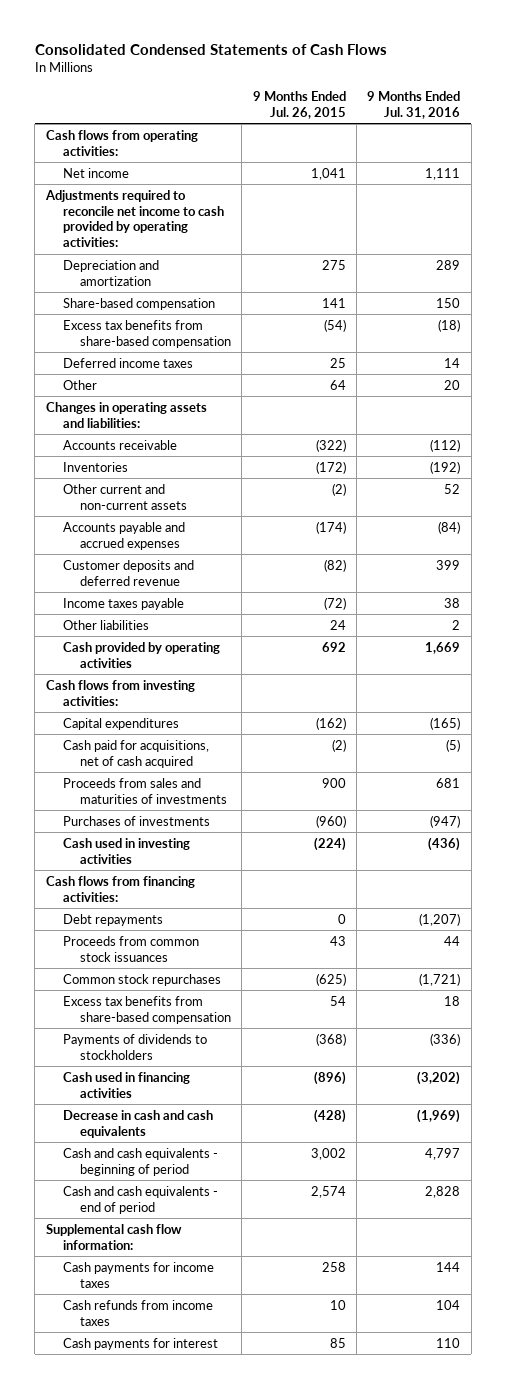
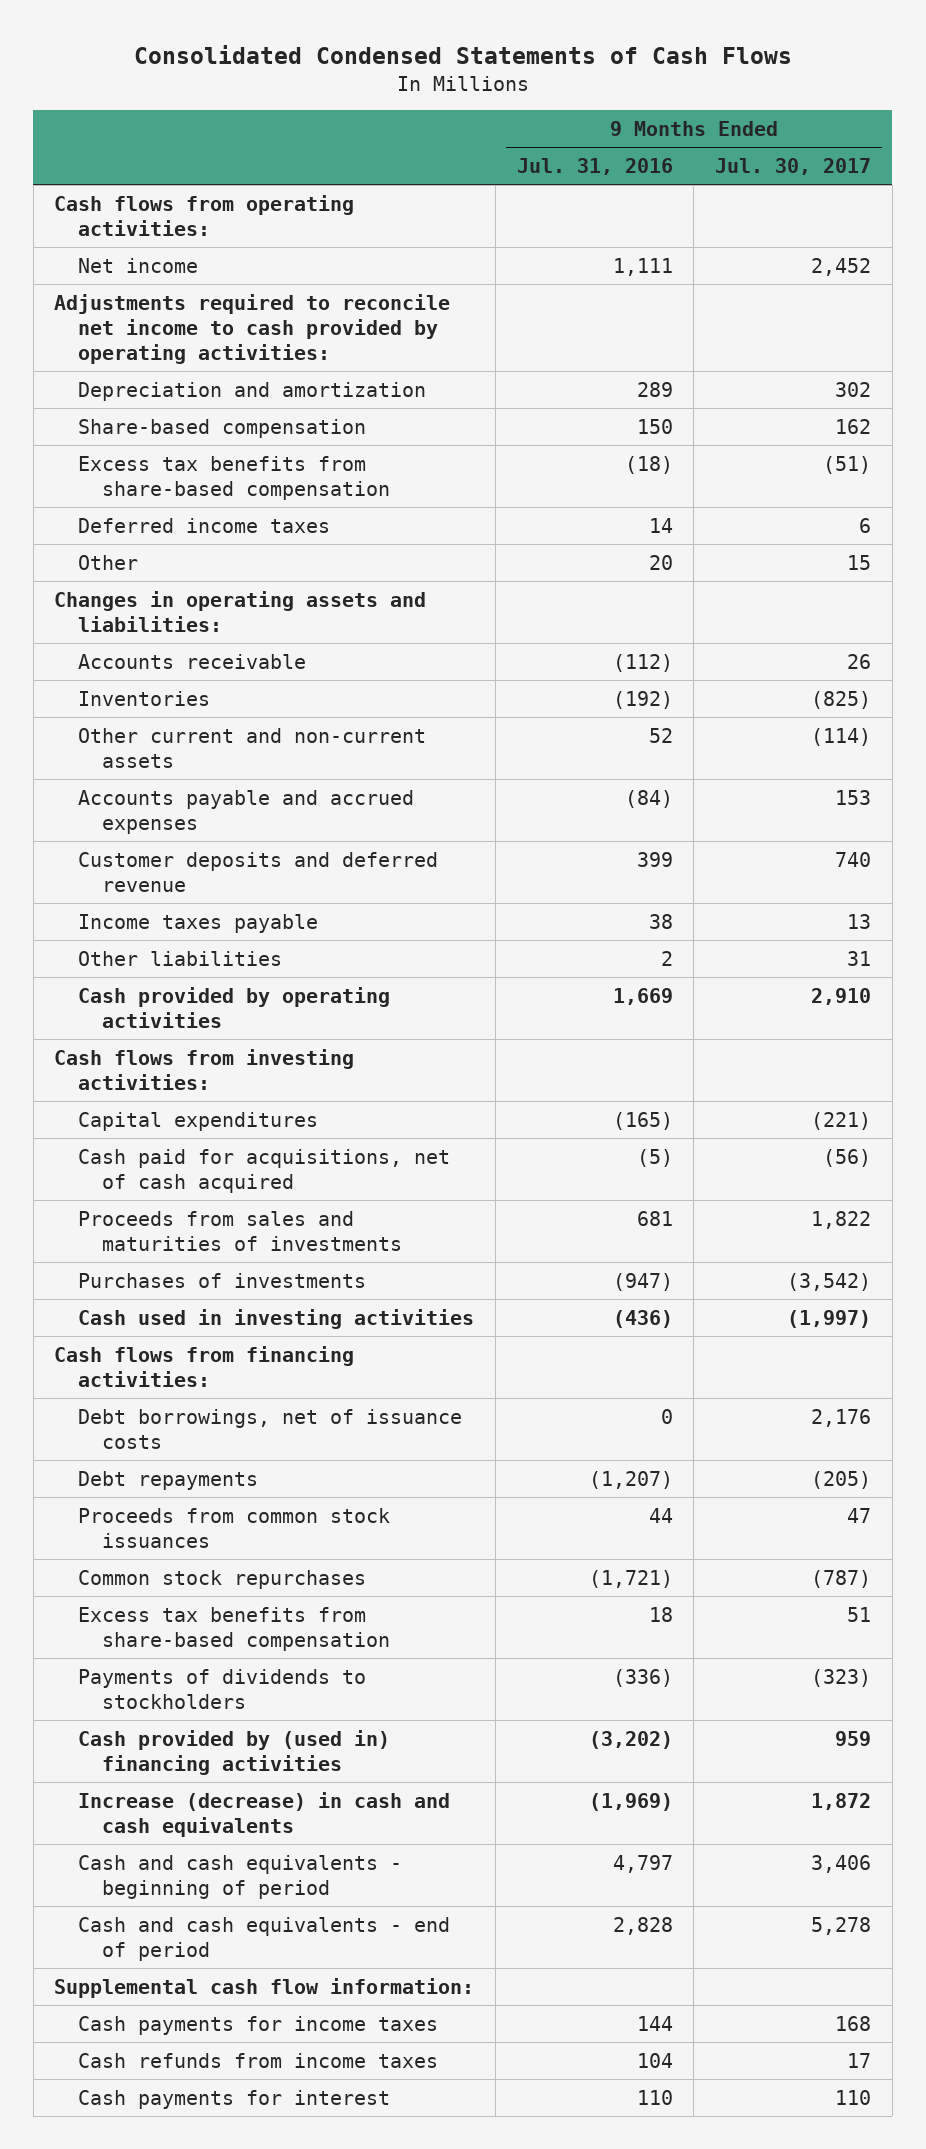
- | 9 Months Ended Jul. 26, 2015 | 9 Months Ended Jul. 31, 2016
+ | 9 Months Ended Jul. 31, 2016 | 9 Months Ended Jul. 30, 2017
+ Debt borrowings, net of issuance costs | 0 | 2,176
- Cash used in financing activities | (896) | (3,202)
- Decrease in cash and cash equivalents | (428) | (1,969)
+ Cash provided by (used in) financing activities | (3,202) | 959
+ Increase (decrease) in cash and cash equivalents | (1,969) | 1,872

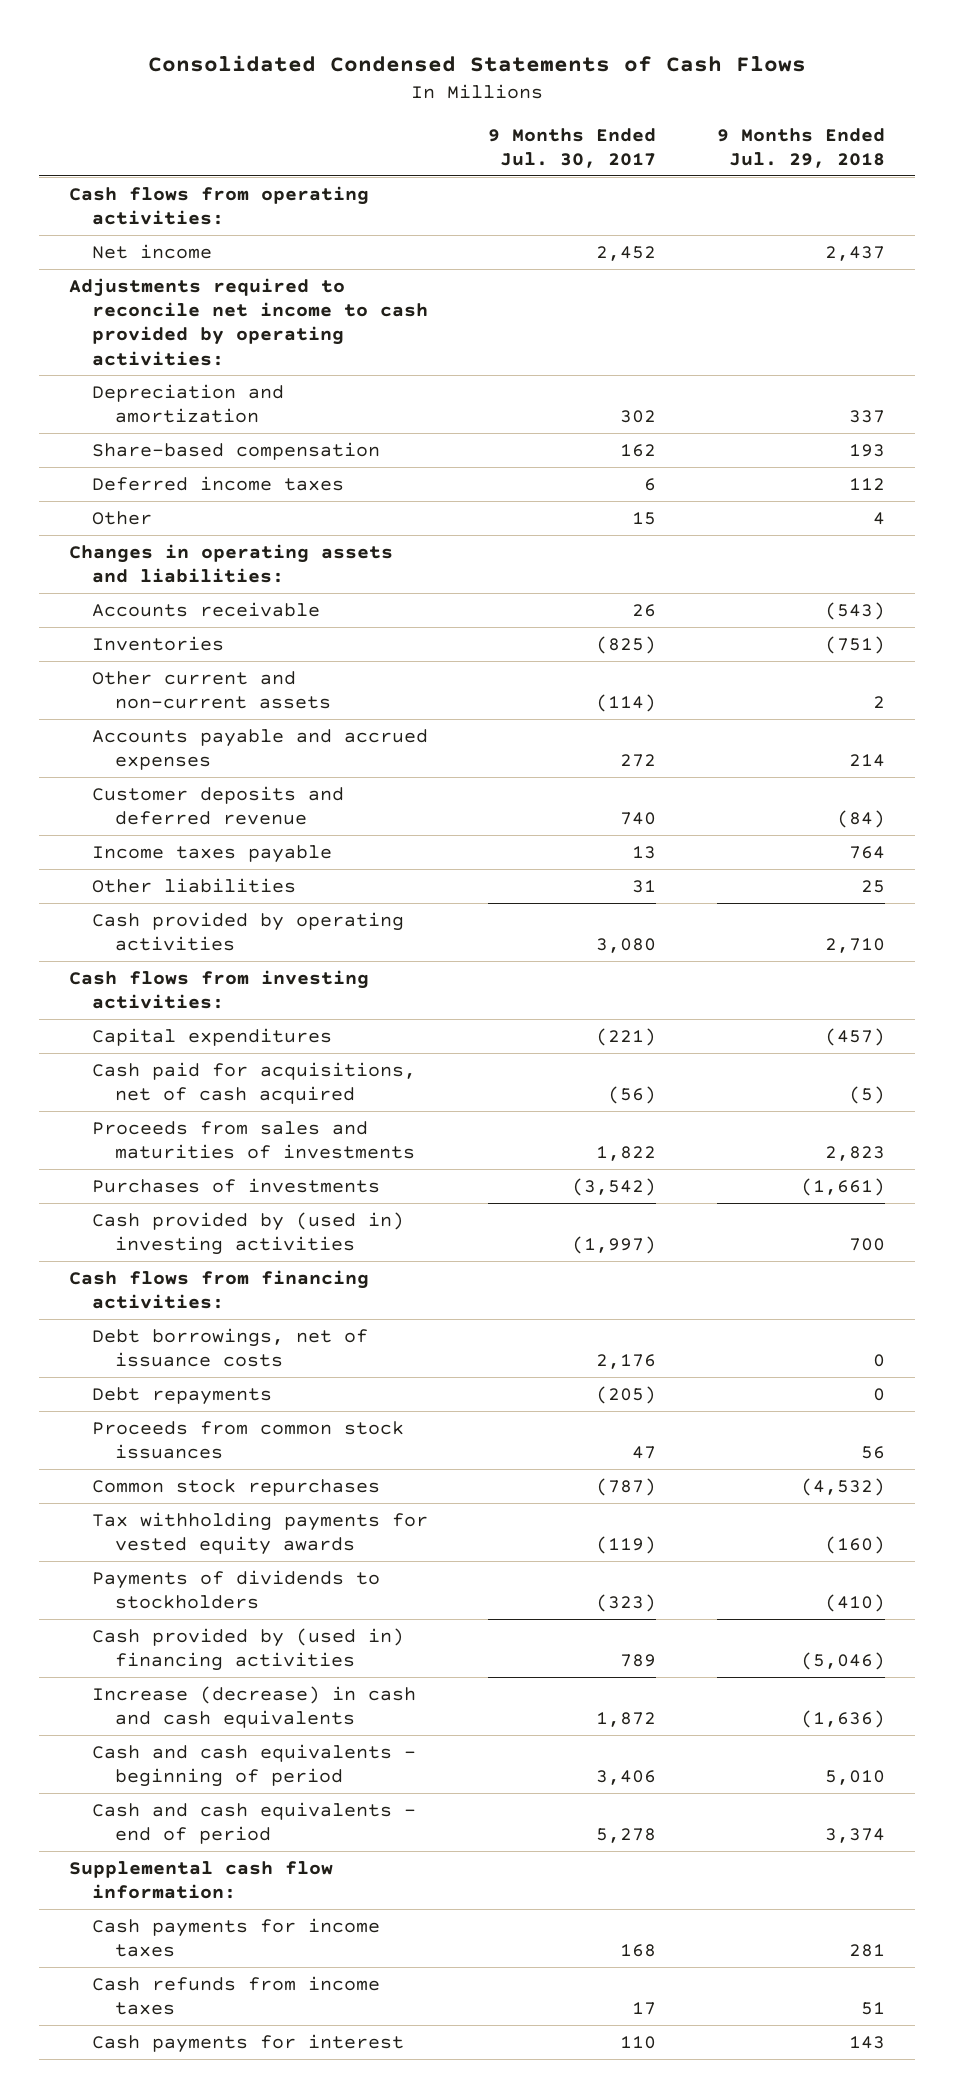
- | 9 Months Ended Jul. 31, 2016 | 9 Months Ended Jul. 30, 2017
+ | 9 Months Ended Jul. 30, 2017 | 9 Months Ended Jul. 29, 2018
- Excess tax benefits from share-based compensation | (18) | (51)
- Accounts payable and accrued expenses | (84) | 153
+ Accounts payable and accrued expenses | 272 | 214
- Cash provided by operating activities | 1,669 | 2,910
+ Cash provided by operating activities | 3,080 | 2,710
- Cash used in investing activities | (436) | (1,997)
+ Cash provided by (used in) investing activities | (1,997) | 700
- Excess tax benefits from share-based compensation | 18 | 51
+ Tax withholding payments for vested equity awards | (119) | (160)
- Cash provided by (used in) financing activities | (3,202) | 959
+ Cash provided by (used in) financing activities | 789 | (5,046)

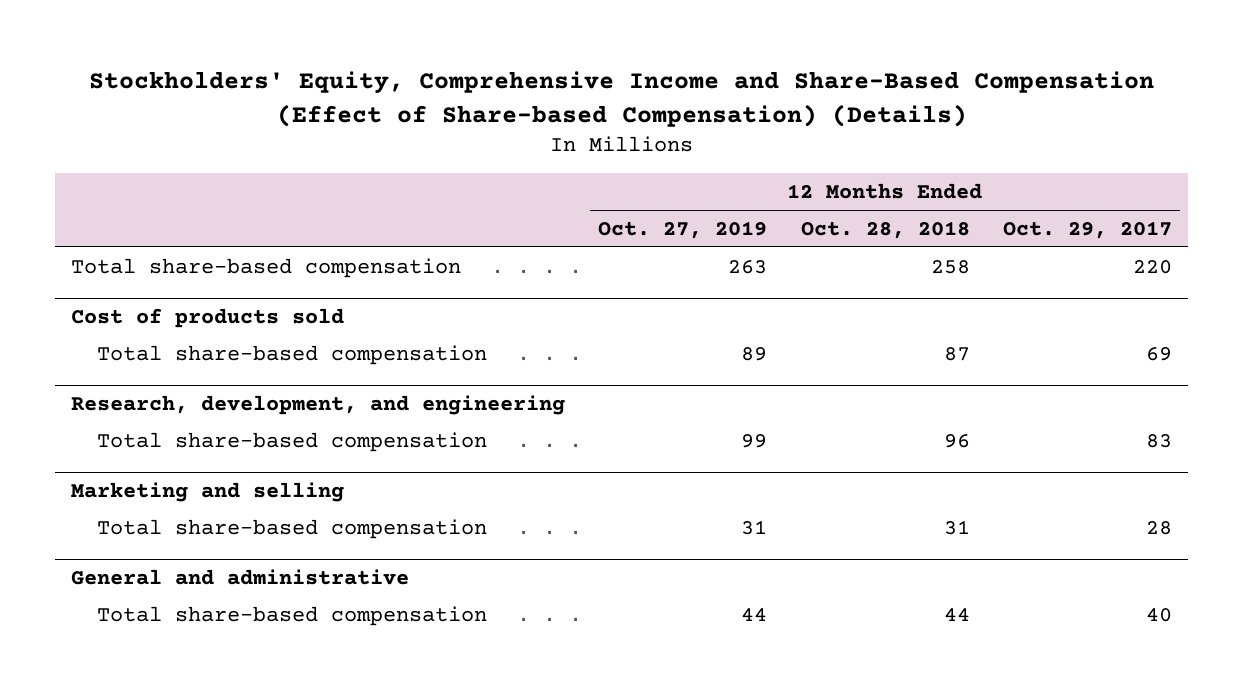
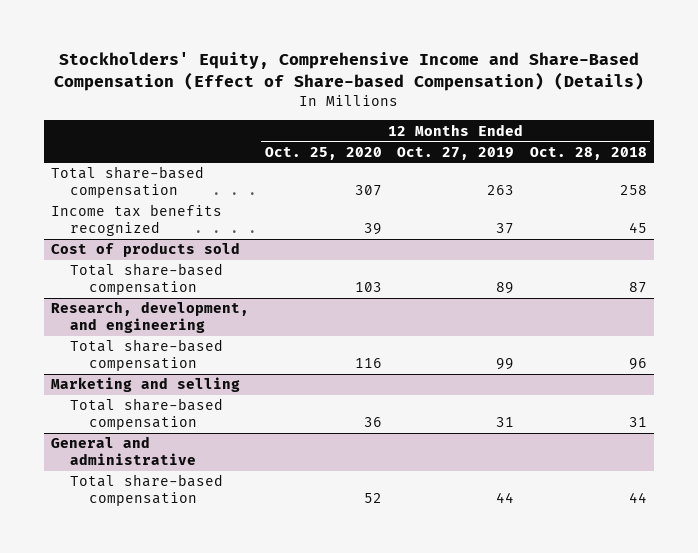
- | 12 Months Ended Oct. 27, 2019 | 12 Months Ended Oct. 28, 2018 | 12 Months Ended Oct. 29, 2017
+ | 12 Months Ended Oct. 25, 2020 | 12 Months Ended Oct. 27, 2019 | 12 Months Ended Oct. 28, 2018
+ Income tax benefits recognized | 39 | 37 | 45

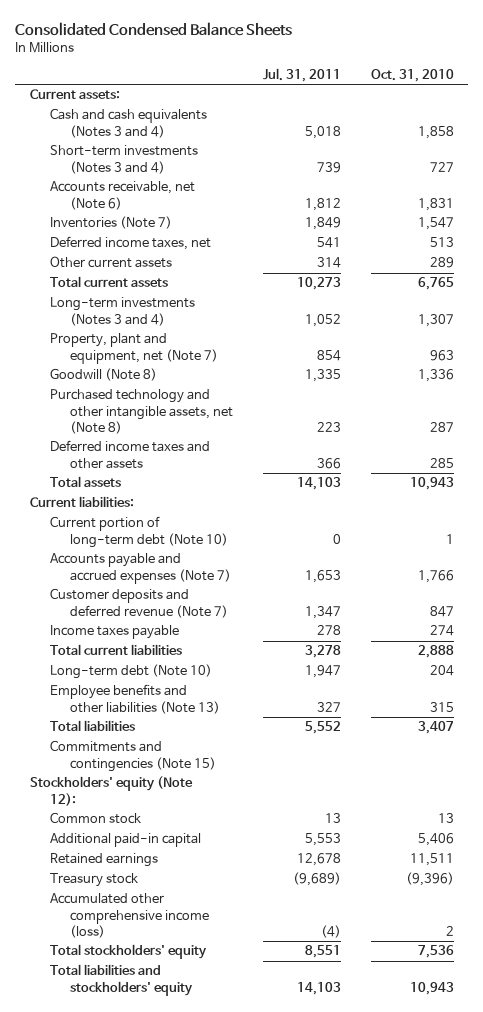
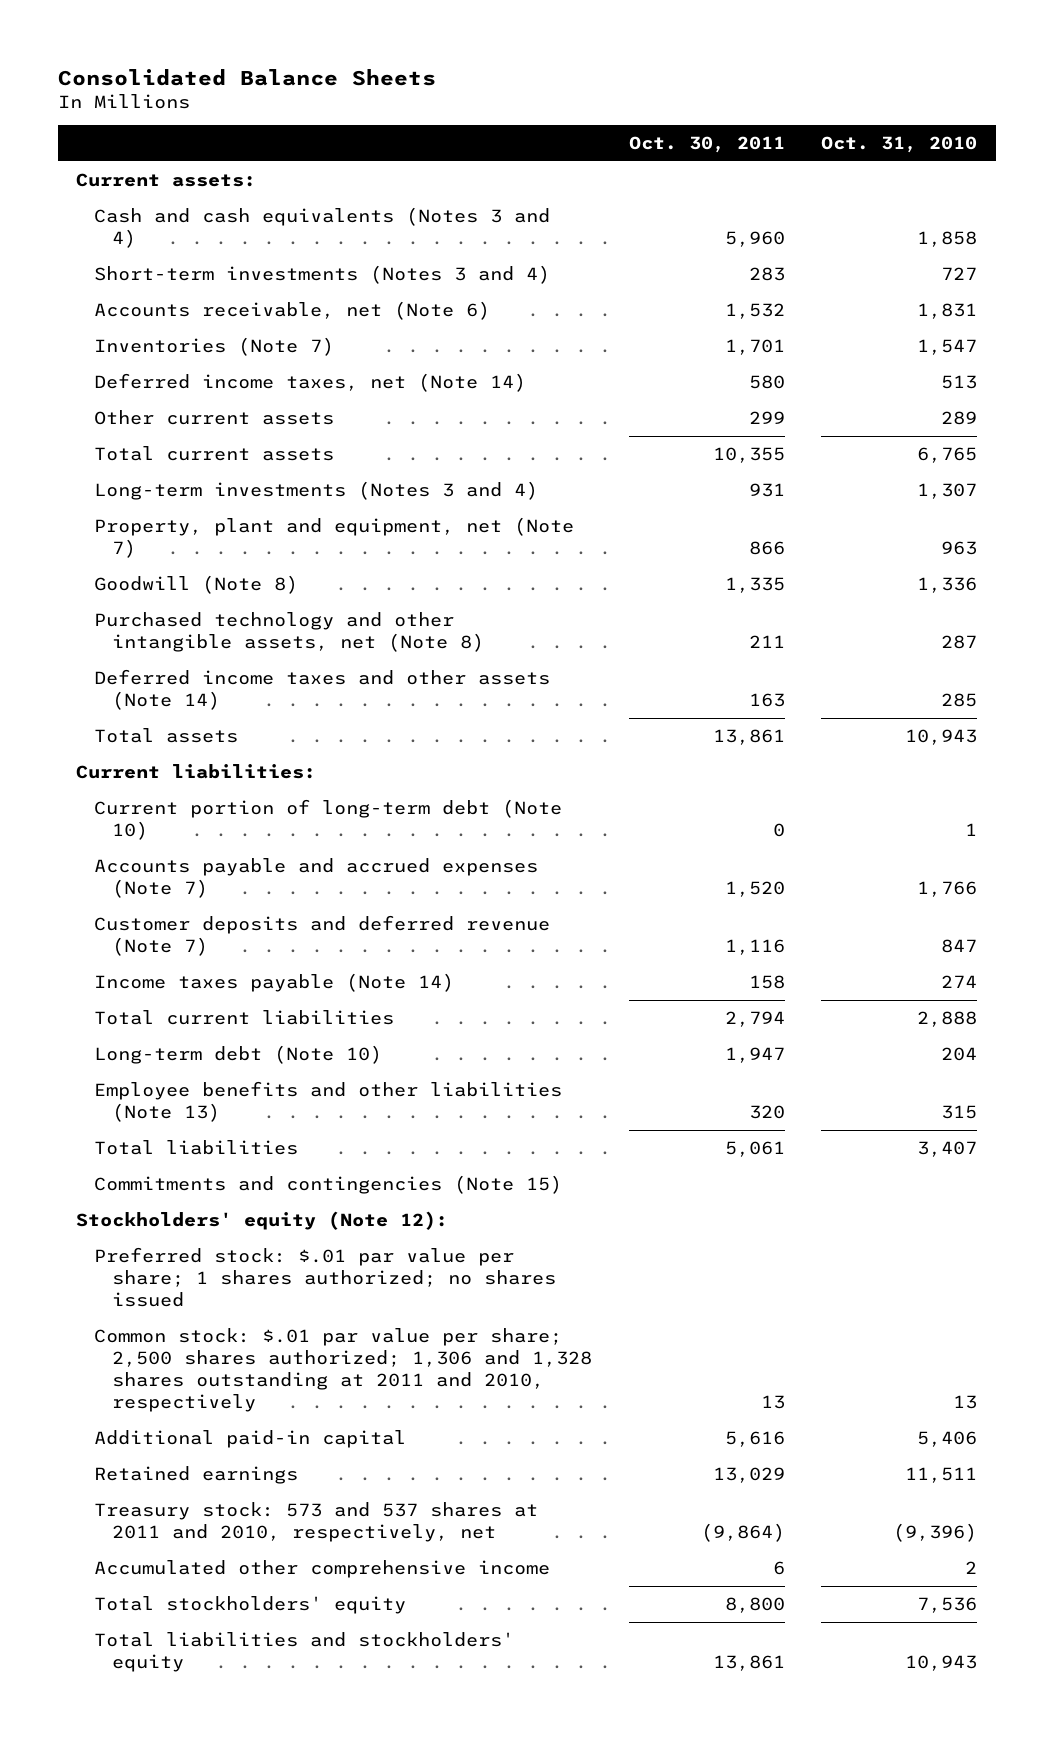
- Consolidated Condensed Balance Sheets
+ Consolidated Balance Sheets
- | Jul. 31, 2011 | Oct. 31, 2010
+ | Oct. 30, 2011 | Oct. 31, 2010
- Deferred income taxes, net | 541 | 513
+ Deferred income taxes, net (Note 14) | 580 | 513
- Deferred income taxes and other assets | 366 | 285
+ Deferred income taxes and other assets (Note 14) | 163 | 285
- Income taxes payable | 278 | 274
+ Income taxes payable (Note 14) | 158 | 274
- Common stock | 13 | 13
+ Preferred stock: $.01 par value per share; 1 shares authorized; no shares issued
+ Common stock: $.01 par value per share; 2,500 shares authorized; 1,306 and 1,328 shares outstanding at 2011 and 2010, respectively | 13 | 13
- Treasury stock | (9,689) | (9,396)
- Accumulated other comprehensive income (loss) | (4) | 2
+ Treasury stock: 573 and 537 shares at 2011 and 2010, respectively, net | (9,864) | (9,396)
+ Accumulated other comprehensive income | 6 | 2

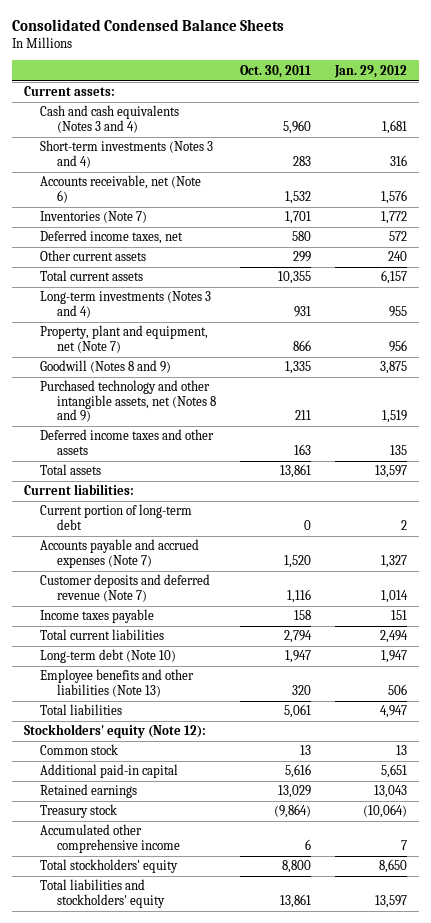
- Consolidated Balance Sheets
+ Consolidated Condensed Balance Sheets
- | Oct. 30, 2011 | Oct. 31, 2010
+ | Oct. 30, 2011 | Jan. 29, 2012
- Deferred income taxes, net (Note 14) | 580 | 513
+ Deferred income taxes, net | 580 | 572
- Goodwill (Note 8) | 1,335 | 1,336
- Purchased technology and other intangible assets, net (Note 8) | 211 | 287
- Deferred income taxes and other assets (Note 14) | 163 | 285
+ Goodwill (Notes 8 and 9) | 1,335 | 3,875
+ Purchased technology and other intangible assets, net (Notes 8 and 9) | 211 | 1,519
+ Deferred income taxes and other assets | 163 | 135
- Current portion of long-term debt (Note 10) | 0 | 1
+ Current portion of long-term debt | 0 | 2
- Income taxes payable (Note 14) | 158 | 274
+ Income taxes payable | 158 | 151
- Commitments and contingencies (Note 15)
- Preferred stock: $.01 par value per share; 1 shares authorized; no shares issued
- Common stock: $.01 par value per share; 2,500 shares authorized; 1,306 and 1,328 shares outstanding at 2011 and 2010, respectively | 13 | 13
+ Common stock | 13 | 13
- Treasury stock: 573 and 537 shares at 2011 and 2010, respectively, net | (9,864) | (9,396)
+ Treasury stock | (9,864) | (10,064)

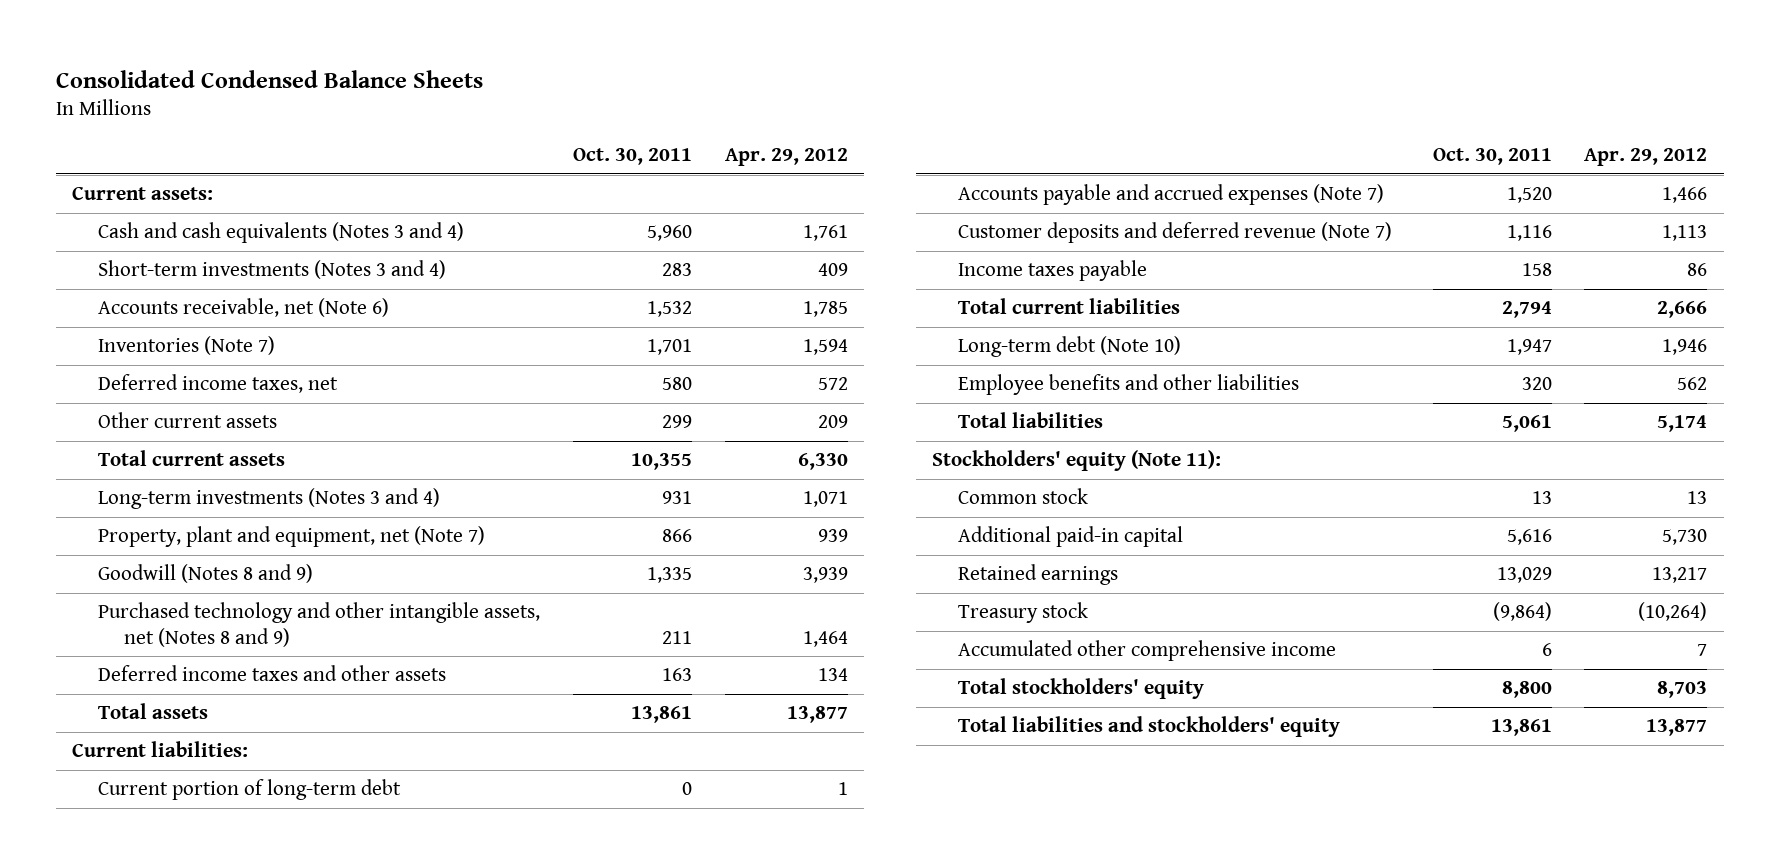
- | Oct. 30, 2011 | Jan. 29, 2012
+ | Oct. 30, 2011 | Apr. 29, 2012
- Employee benefits and other liabilities (Note 13) | 320 | 506
+ Employee benefits and other liabilities | 320 | 562
- Stockholders' equity (Note 12):
+ Stockholders' equity (Note 11):

